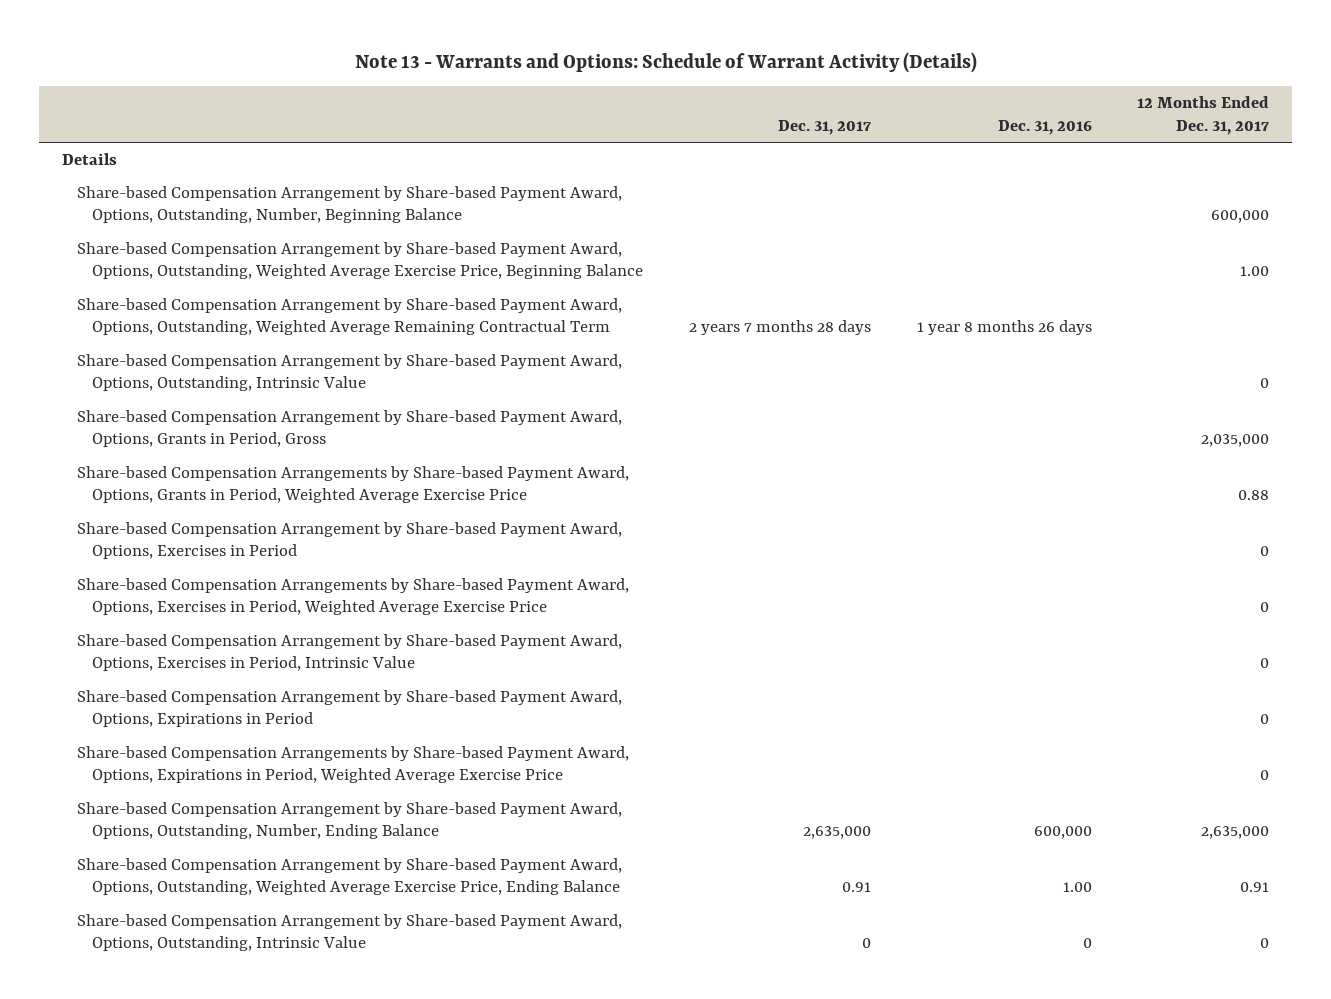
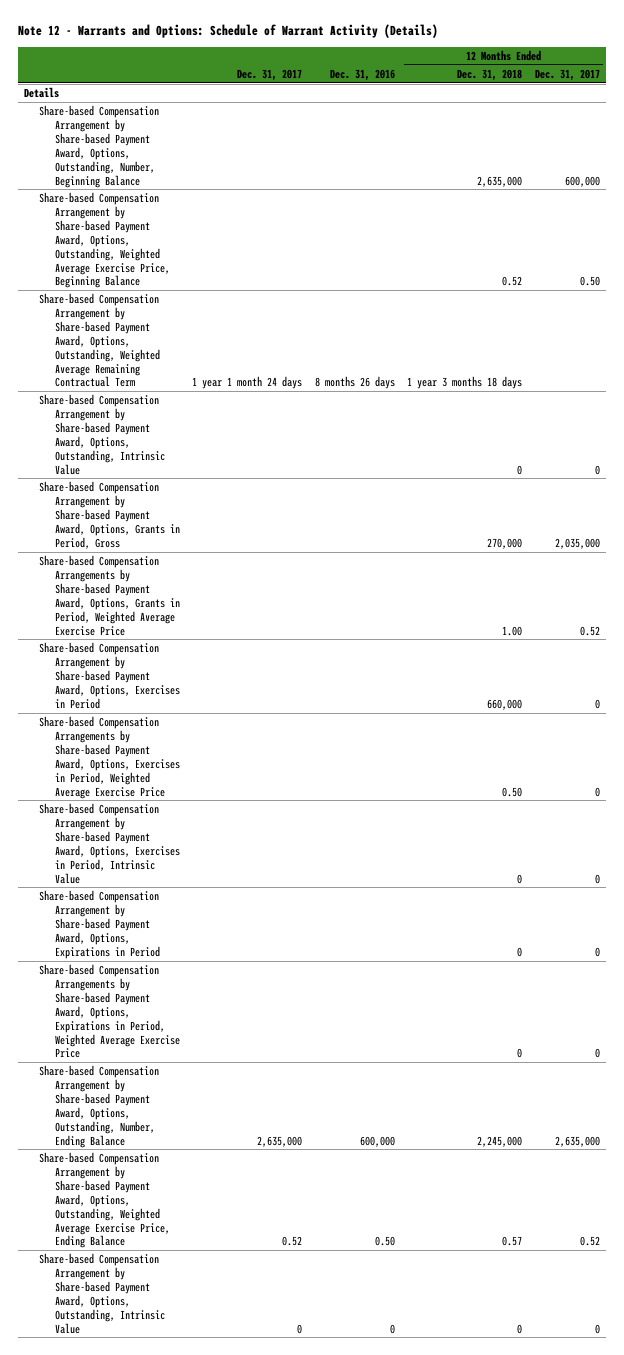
- Note 13 - Warrants and Options: Schedule of Warrant Activity (Details)
+ Note 12 - Warrants and Options: Schedule of Warrant Activity (Details)
- | Dec. 31, 2017 | Dec. 31, 2016 | 12 Months Ended Dec. 31, 2017
+ | Dec. 31, 2017 | Dec. 31, 2016 | 12 Months Ended Dec. 31, 2018 | 12 Months Ended Dec. 31, 2017
- Share-based Compensation Arrangement by Share-based Payment Award, Options, Outstanding, Weighted Average Exercise Price, Beginning Balance | | | 1.00
- Share-based Compensation Arrangement by Share-based Payment Award, Options, Outstanding, Weighted Average Remaining Contractual Term | 2 years 7 months 28 days | 1 year 8 months 26 days |
+ Share-based Compensation Arrangement by Share-based Payment Award, Options, Outstanding, Weighted Average Exercise Price, Beginning Balance | | | 0.52 | 0.50
+ Share-based Compensation Arrangement by Share-based Payment Award, Options, Outstanding, Weighted Average Remaining Contractual Term | 1 year 1 month 24 days | 8 months 26 days | 1 year 3 months 18 days |
- Share-based Compensation Arrangements by Share-based Payment Award, Options, Grants in Period, Weighted Average Exercise Price | | | 0.88
+ Share-based Compensation Arrangements by Share-based Payment Award, Options, Grants in Period, Weighted Average Exercise Price | | | 1.00 | 0.52
- Share-based Compensation Arrangement by Share-based Payment Award, Options, Outstanding, Weighted Average Exercise Price, Ending Balance | 0.91 | 1.00 | 0.91
+ Share-based Compensation Arrangement by Share-based Payment Award, Options, Outstanding, Weighted Average Exercise Price, Ending Balance | 0.52 | 0.50 | 0.57 | 0.52

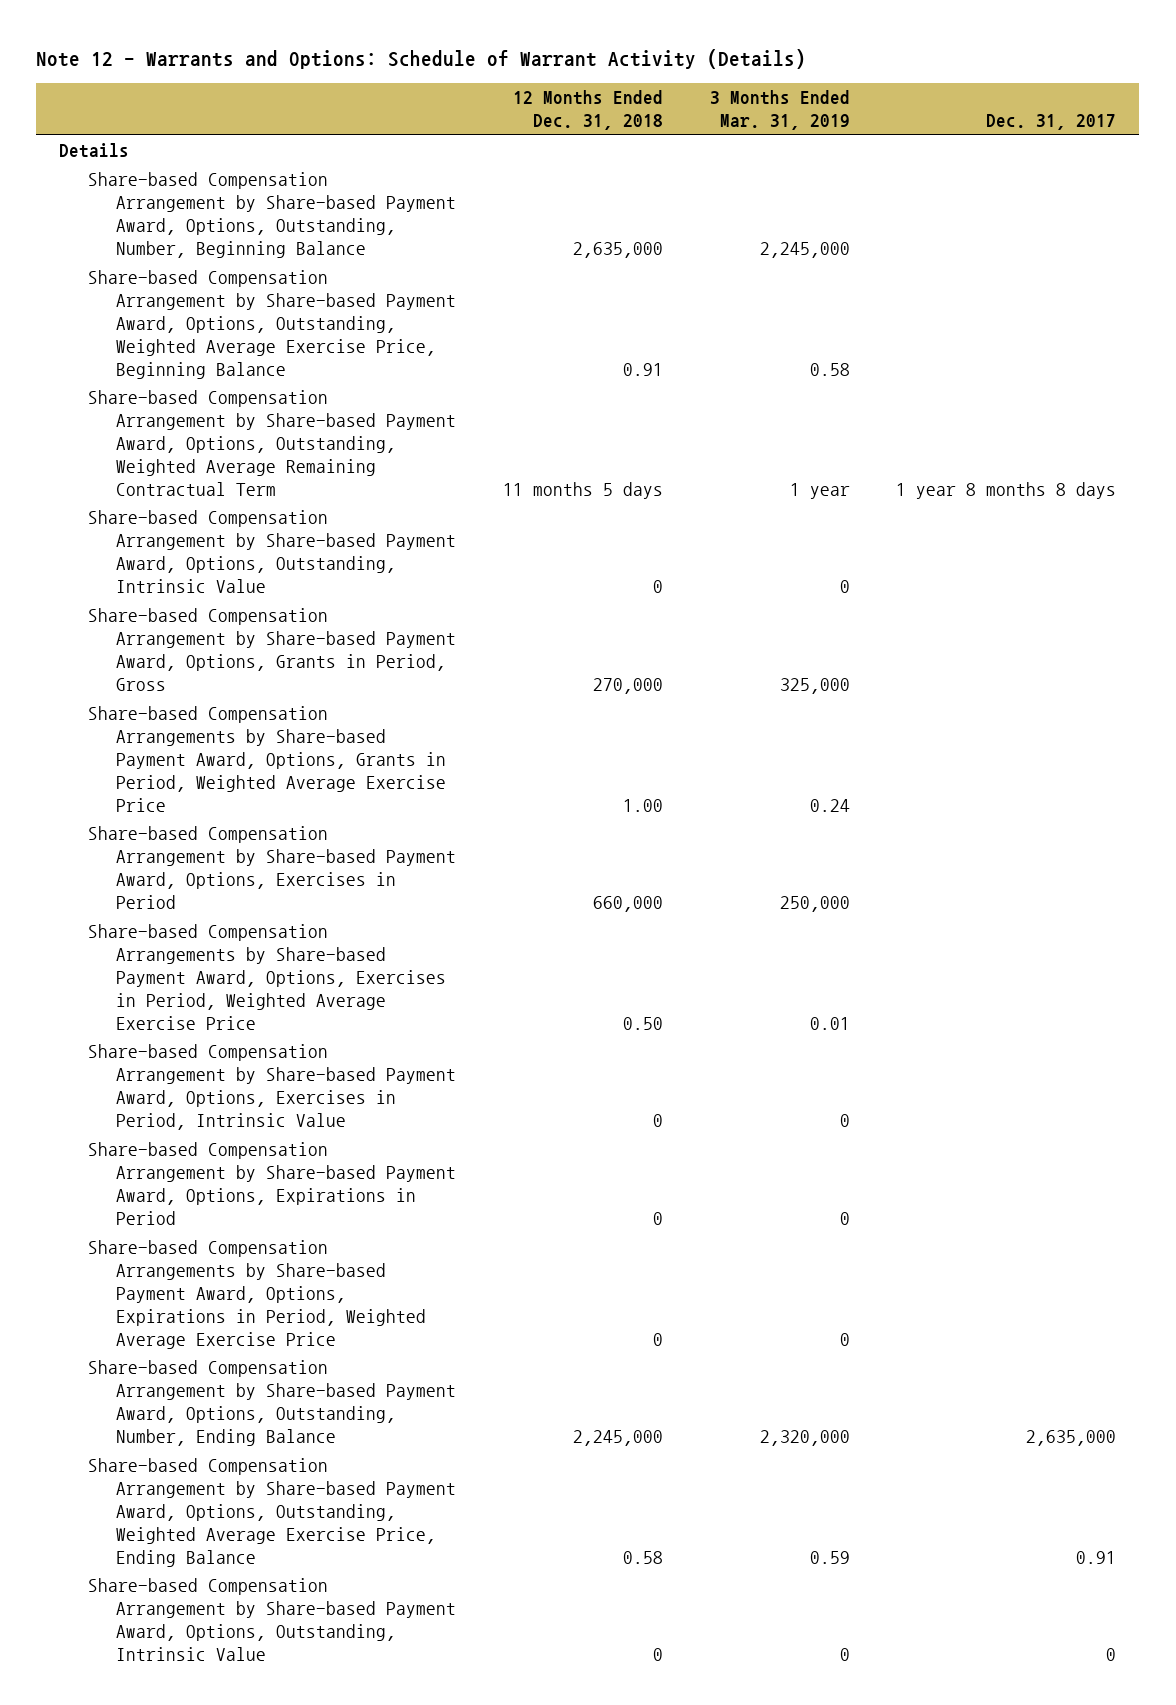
- | Dec. 31, 2017 | Dec. 31, 2016 | 12 Months Ended Dec. 31, 2018 | 12 Months Ended Dec. 31, 2017
+ | 12 Months Ended Dec. 31, 2018 | 3 Months Ended Mar. 31, 2019 | Dec. 31, 2017
- Share-based Compensation Arrangement by Share-based Payment Award, Options, Outstanding, Weighted Average Exercise Price, Beginning Balance | | | 0.52 | 0.50
- Share-based Compensation Arrangement by Share-based Payment Award, Options, Outstanding, Weighted Average Remaining Contractual Term | 1 year 1 month 24 days | 8 months 26 days | 1 year 3 months 18 days |
+ Share-based Compensation Arrangement by Share-based Payment Award, Options, Outstanding, Weighted Average Exercise Price, Beginning Balance | 0.91 | 0.58 |
+ Share-based Compensation Arrangement by Share-based Payment Award, Options, Outstanding, Weighted Average Remaining Contractual Term | 11 months 5 days | 1 year | 1 year 8 months 8 days
- Share-based Compensation Arrangement by Share-based Payment Award, Options, Outstanding, Weighted Average Exercise Price, Ending Balance | 0.52 | 0.50 | 0.57 | 0.52
+ Share-based Compensation Arrangement by Share-based Payment Award, Options, Outstanding, Weighted Average Exercise Price, Ending Balance | 0.58 | 0.59 | 0.91

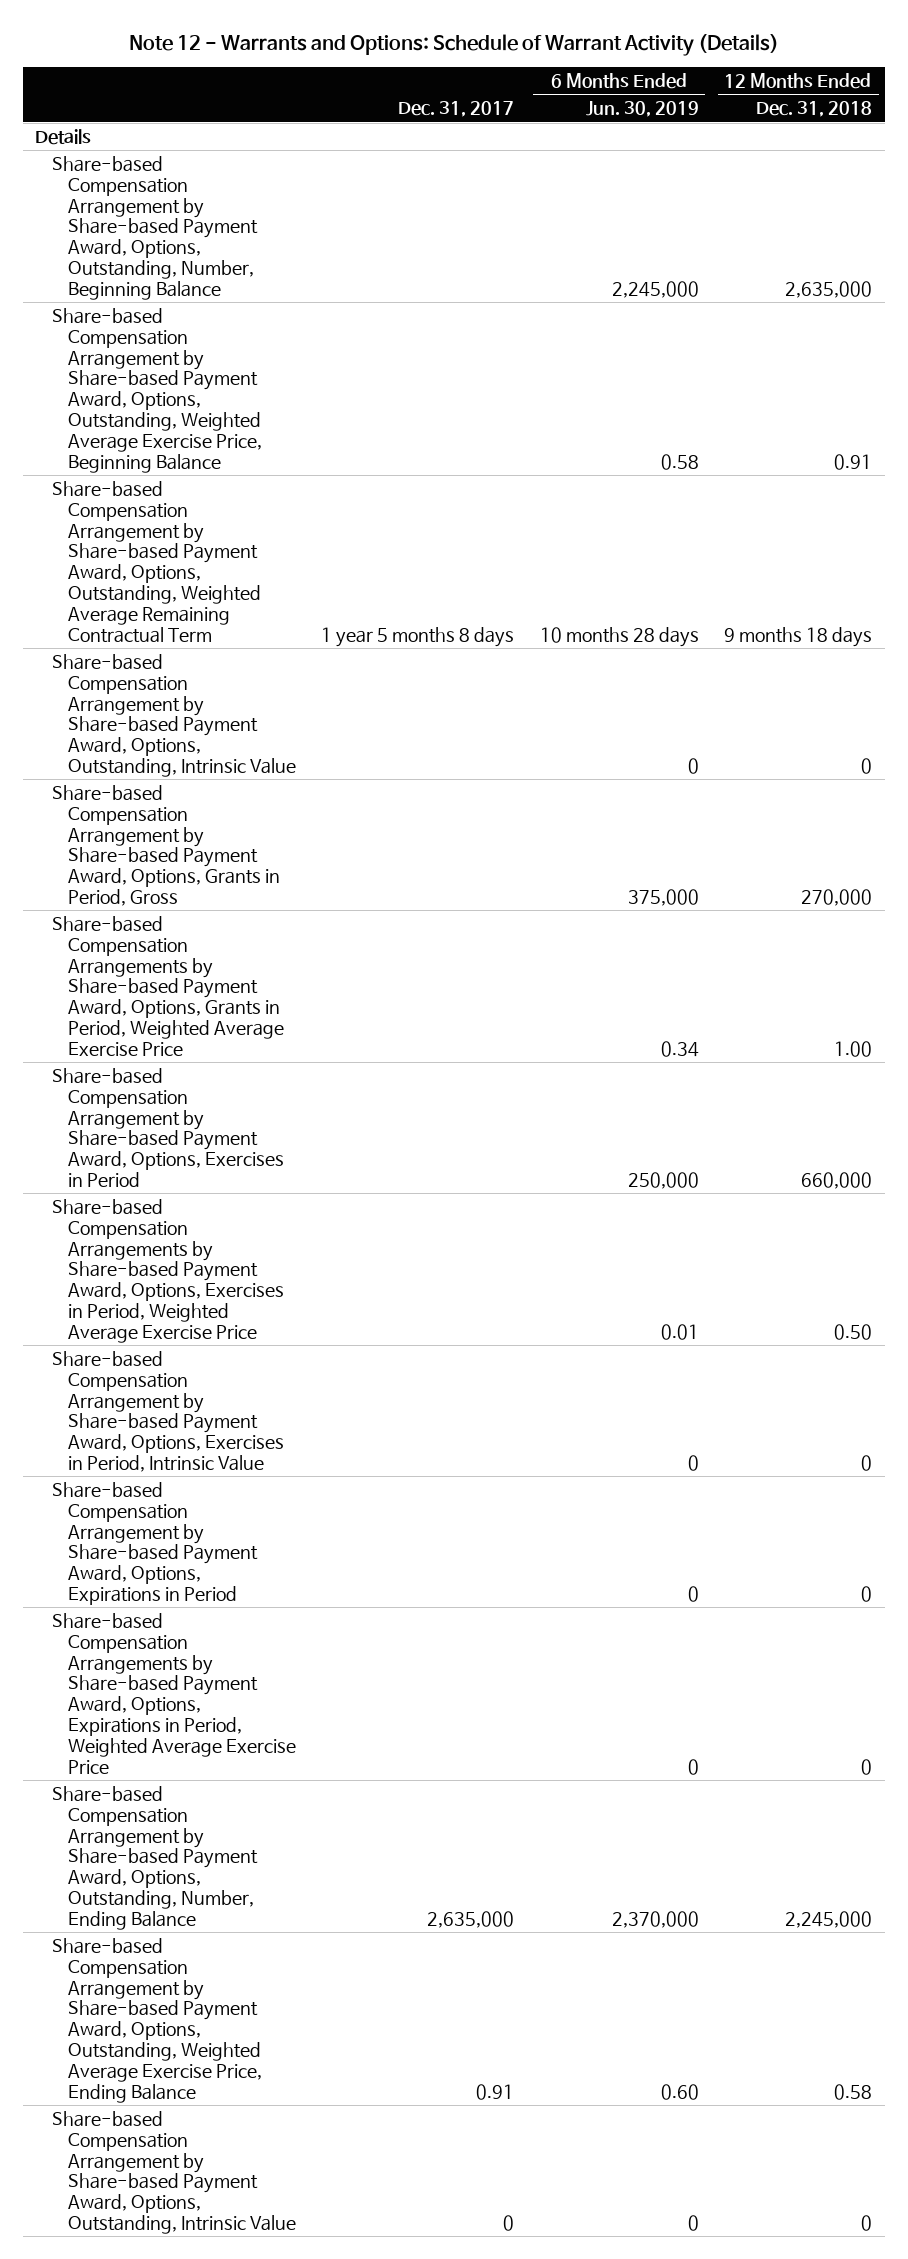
- | 12 Months Ended Dec. 31, 2018 | 3 Months Ended Mar. 31, 2019 | Dec. 31, 2017
+ | Dec. 31, 2017 | 6 Months Ended Jun. 30, 2019 | 12 Months Ended Dec. 31, 2018
- Share-based Compensation Arrangement by Share-based Payment Award, Options, Outstanding, Weighted Average Remaining Contractual Term | 11 months 5 days | 1 year | 1 year 8 months 8 days
+ Share-based Compensation Arrangement by Share-based Payment Award, Options, Outstanding, Weighted Average Remaining Contractual Term | 1 year 5 months 8 days | 10 months 28 days | 9 months 18 days

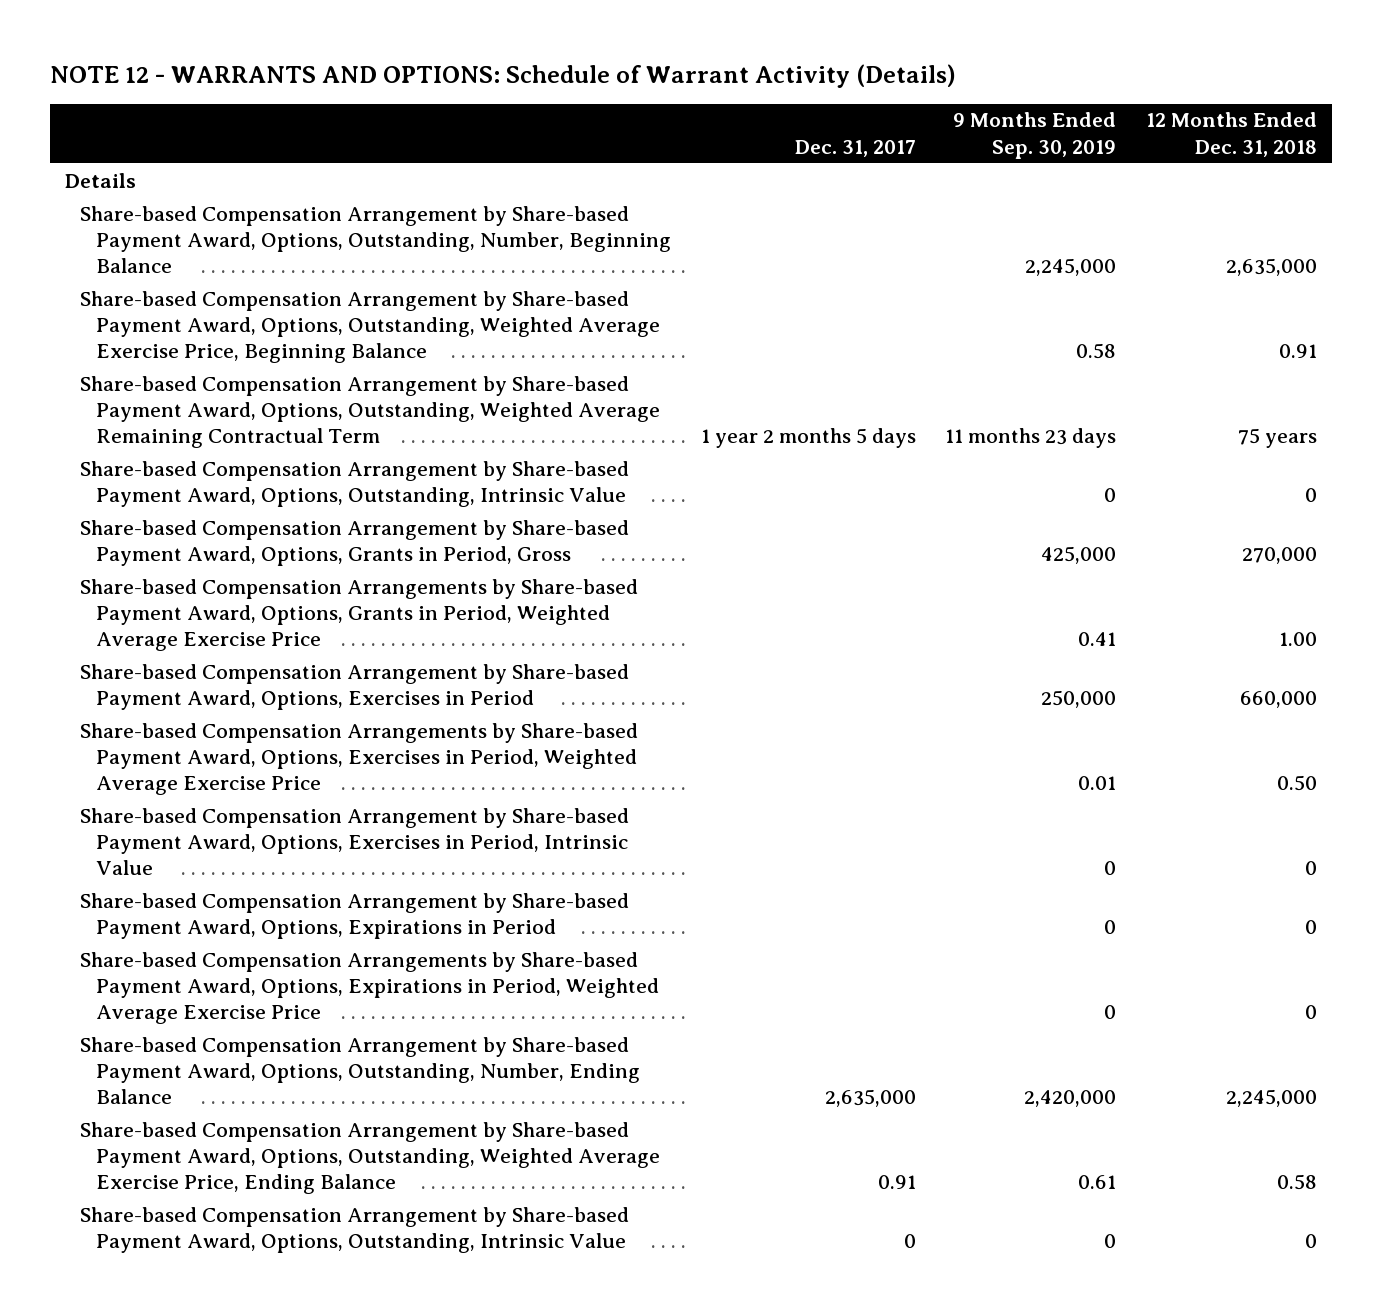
- Note 12 - Warrants and Options: Schedule of Warrant Activity (Details)
+ NOTE 12 - WARRANTS AND OPTIONS: Schedule of Warrant Activity (Details)
- | Dec. 31, 2017 | 6 Months Ended Jun. 30, 2019 | 12 Months Ended Dec. 31, 2018
+ | Dec. 31, 2017 | 9 Months Ended Sep. 30, 2019 | 12 Months Ended Dec. 31, 2018
- Share-based Compensation Arrangement by Share-based Payment Award, Options, Outstanding, Weighted Average Remaining Contractual Term | 1 year 5 months 8 days | 10 months 28 days | 9 months 18 days
+ Share-based Compensation Arrangement by Share-based Payment Award, Options, Outstanding, Weighted Average Remaining Contractual Term | 1 year 2 months 5 days | 11 months 23 days | 75 years

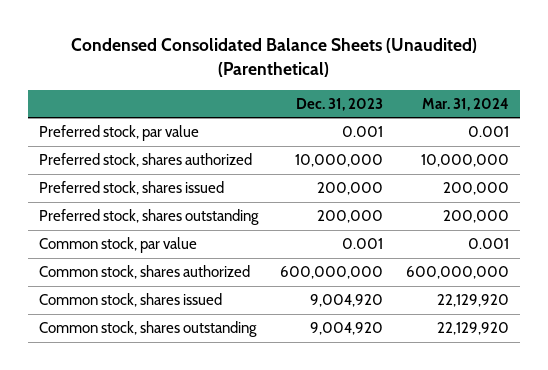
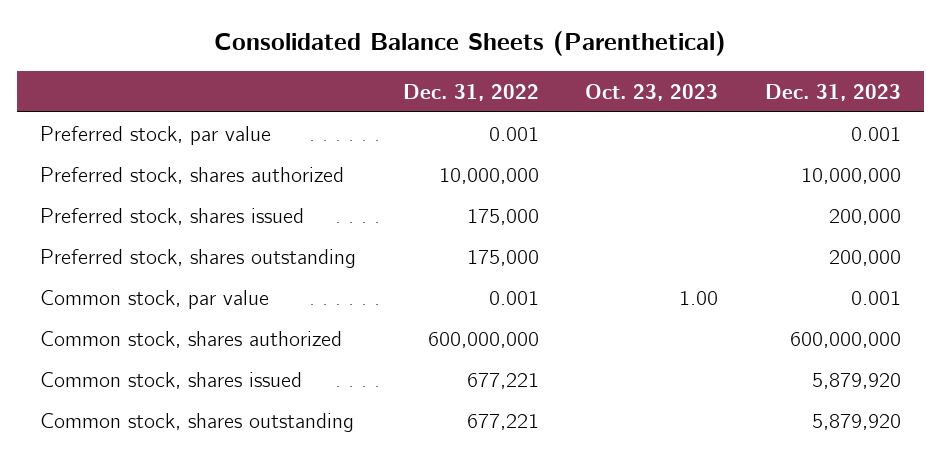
- Condensed Consolidated Balance Sheets (Unaudited) (Parenthetical)
+ Consolidated Balance Sheets (Parenthetical)
- | Dec. 31, 2023 | Mar. 31, 2024
+ | Dec. 31, 2022 | Oct. 23, 2023 | Dec. 31, 2023
- Common stock, shares issued | 9,004,920 | 22,129,920
- Common stock, shares outstanding | 9,004,920 | 22,129,920
+ Common stock, shares issued | 677,221 | | 5,879,920
+ Common stock, shares outstanding | 677,221 | | 5,879,920

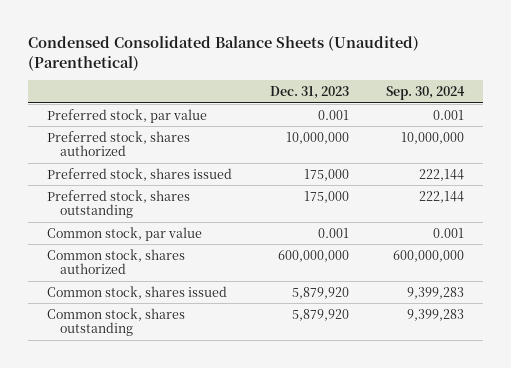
- Consolidated Balance Sheets (Parenthetical)
+ Condensed Consolidated Balance Sheets (Unaudited) (Parenthetical)
- | Dec. 31, 2022 | Oct. 23, 2023 | Dec. 31, 2023
+ | Dec. 31, 2023 | Sep. 30, 2024
- Preferred stock, shares issued | 175,000 | | 200,000
- Preferred stock, shares outstanding | 175,000 | | 200,000
+ Preferred stock, shares issued | 175,000 | 222,144
+ Preferred stock, shares outstanding | 175,000 | 222,144

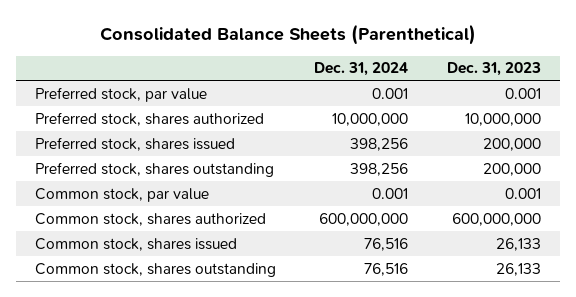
- Condensed Consolidated Balance Sheets (Unaudited) (Parenthetical)
+ Consolidated Balance Sheets (Parenthetical)
- | Dec. 31, 2023 | Sep. 30, 2024
+ | Dec. 31, 2024 | Dec. 31, 2023
- Preferred stock, shares issued | 175,000 | 222,144
- Preferred stock, shares outstanding | 175,000 | 222,144
+ Preferred stock, shares issued | 398,256 | 200,000
+ Preferred stock, shares outstanding | 398,256 | 200,000
- Common stock, shares issued | 5,879,920 | 9,399,283
- Common stock, shares outstanding | 5,879,920 | 9,399,283
+ Common stock, shares issued | 76,516 | 26,133
+ Common stock, shares outstanding | 76,516 | 26,133

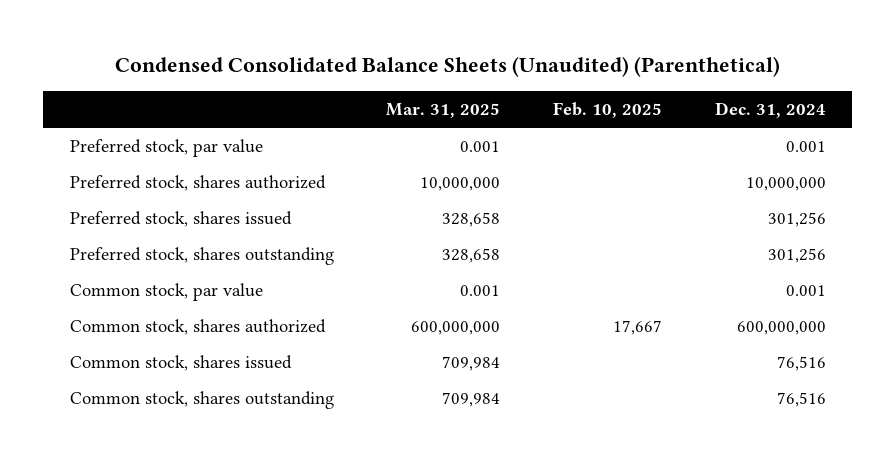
- Consolidated Balance Sheets (Parenthetical)
+ Condensed Consolidated Balance Sheets (Unaudited) (Parenthetical)
- | Dec. 31, 2024 | Dec. 31, 2023
+ | Mar. 31, 2025 | Feb. 10, 2025 | Dec. 31, 2024
- Preferred stock, shares issued | 398,256 | 200,000
- Preferred stock, shares outstanding | 398,256 | 200,000
+ Preferred stock, shares issued | 328,658 | | 301,256
+ Preferred stock, shares outstanding | 328,658 | | 301,256

